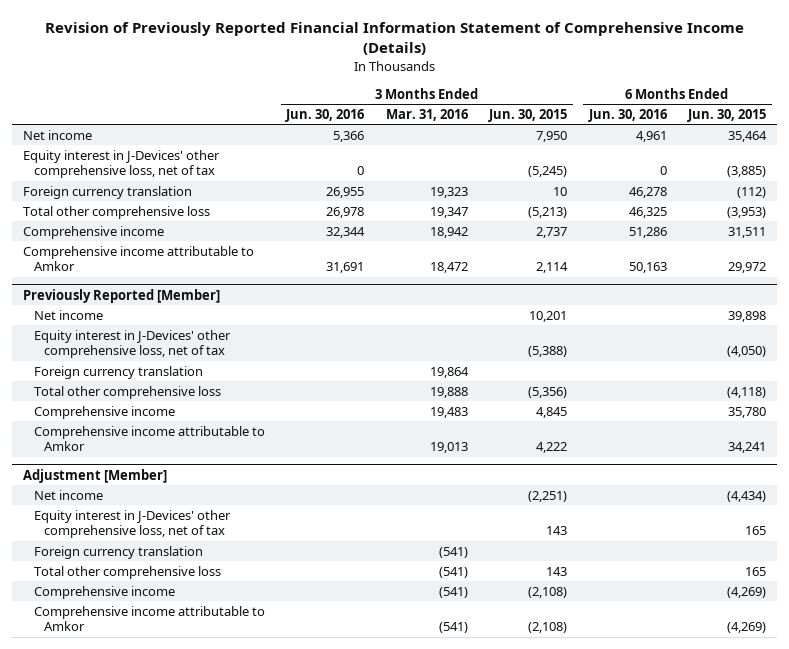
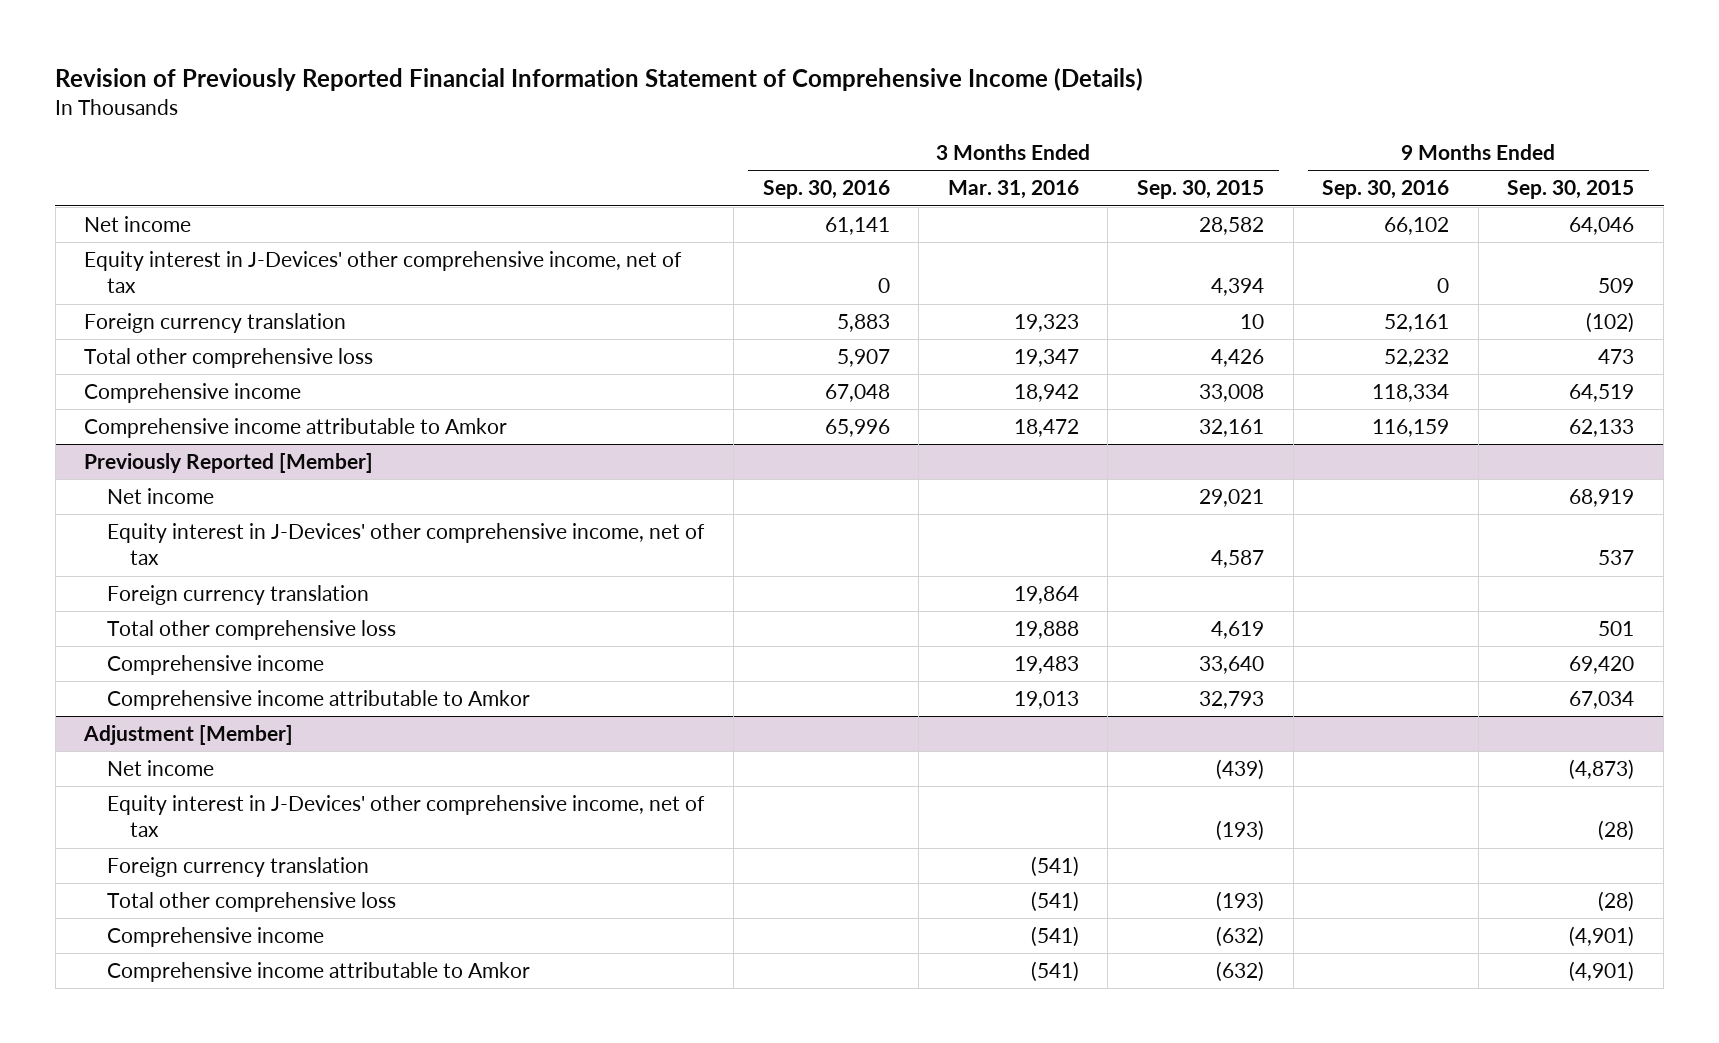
- | 3 Months Ended Jun. 30, 2016 | 3 Months Ended Mar. 31, 2016 | 3 Months Ended Jun. 30, 2015 | 6 Months Ended Jun. 30, 2016 | 6 Months Ended Jun. 30, 2015
+ | 3 Months Ended Sep. 30, 2016 | 3 Months Ended Mar. 31, 2016 | 3 Months Ended Sep. 30, 2015 | 9 Months Ended Sep. 30, 2016 | 9 Months Ended Sep. 30, 2015
- Equity interest in J-Devices' other comprehensive loss, net of tax | 0 | | (5,245) | 0 | (3,885)
+ Equity interest in J-Devices' other comprehensive income, net of tax | 0 | | 4,394 | 0 | 509
@ Previously Reported [Member]
- Equity interest in J-Devices' other comprehensive loss, net of tax | | | (5,388) | | (4,050)
+ Equity interest in J-Devices' other comprehensive income, net of tax | | | 4,587 | | 537
@ Adjustment [Member]
- Equity interest in J-Devices' other comprehensive loss, net of tax | | | 143 | | 165
+ Equity interest in J-Devices' other comprehensive income, net of tax | | | (193) | | (28)

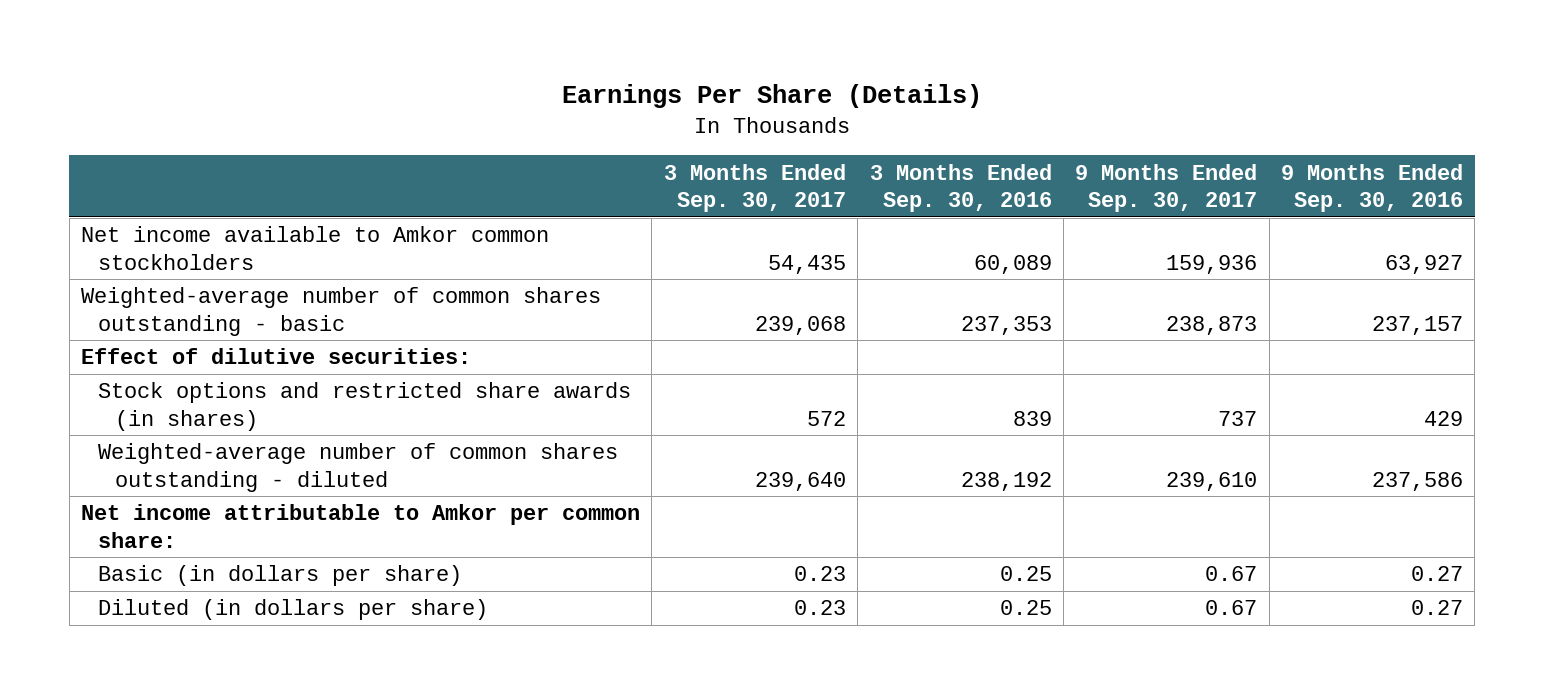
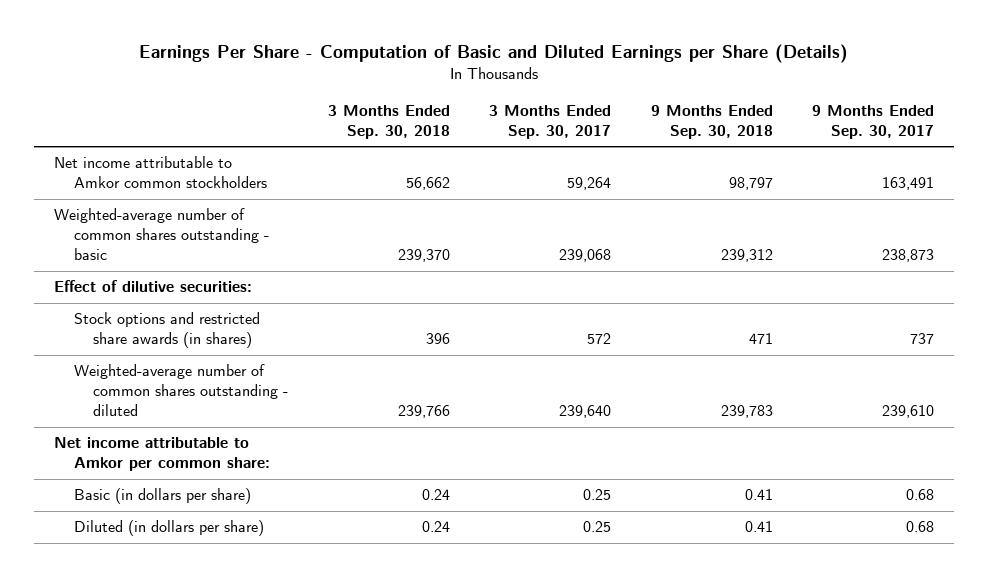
- Earnings Per Share (Details)
+ Earnings Per Share - Computation of Basic and Diluted Earnings per Share (Details)
- | 3 Months Ended Sep. 30, 2017 | 3 Months Ended Sep. 30, 2016 | 9 Months Ended Sep. 30, 2017 | 9 Months Ended Sep. 30, 2016
+ | 3 Months Ended Sep. 30, 2018 | 3 Months Ended Sep. 30, 2017 | 9 Months Ended Sep. 30, 2018 | 9 Months Ended Sep. 30, 2017
- Net income available to Amkor common stockholders | 54,435 | 60,089 | 159,936 | 63,927
+ Net income attributable to Amkor common stockholders | 56,662 | 59,264 | 98,797 | 163,491
- Basic (in dollars per share) | 0.23 | 0.25 | 0.67 | 0.27
- Diluted (in dollars per share) | 0.23 | 0.25 | 0.67 | 0.27
+ Basic (in dollars per share) | 0.24 | 0.25 | 0.41 | 0.68
+ Diluted (in dollars per share) | 0.24 | 0.25 | 0.41 | 0.68

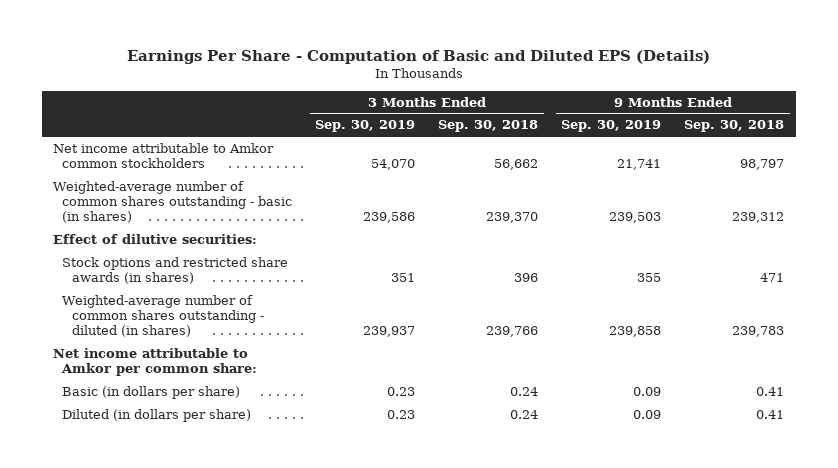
- Earnings Per Share - Computation of Basic and Diluted Earnings per Share (Details)
+ Earnings Per Share - Computation of Basic and Diluted EPS (Details)
- | 3 Months Ended Sep. 30, 2018 | 3 Months Ended Sep. 30, 2017 | 9 Months Ended Sep. 30, 2018 | 9 Months Ended Sep. 30, 2017
+ | 3 Months Ended Sep. 30, 2019 | 3 Months Ended Sep. 30, 2018 | 9 Months Ended Sep. 30, 2019 | 9 Months Ended Sep. 30, 2018
- Weighted-average number of common shares outstanding - basic | 239,370 | 239,068 | 239,312 | 238,873
+ Weighted-average number of common shares outstanding - basic (in shares) | 239,586 | 239,370 | 239,503 | 239,312
- Weighted-average number of common shares outstanding - diluted | 239,766 | 239,640 | 239,783 | 239,610
+ Weighted-average number of common shares outstanding - diluted (in shares) | 239,937 | 239,766 | 239,858 | 239,783

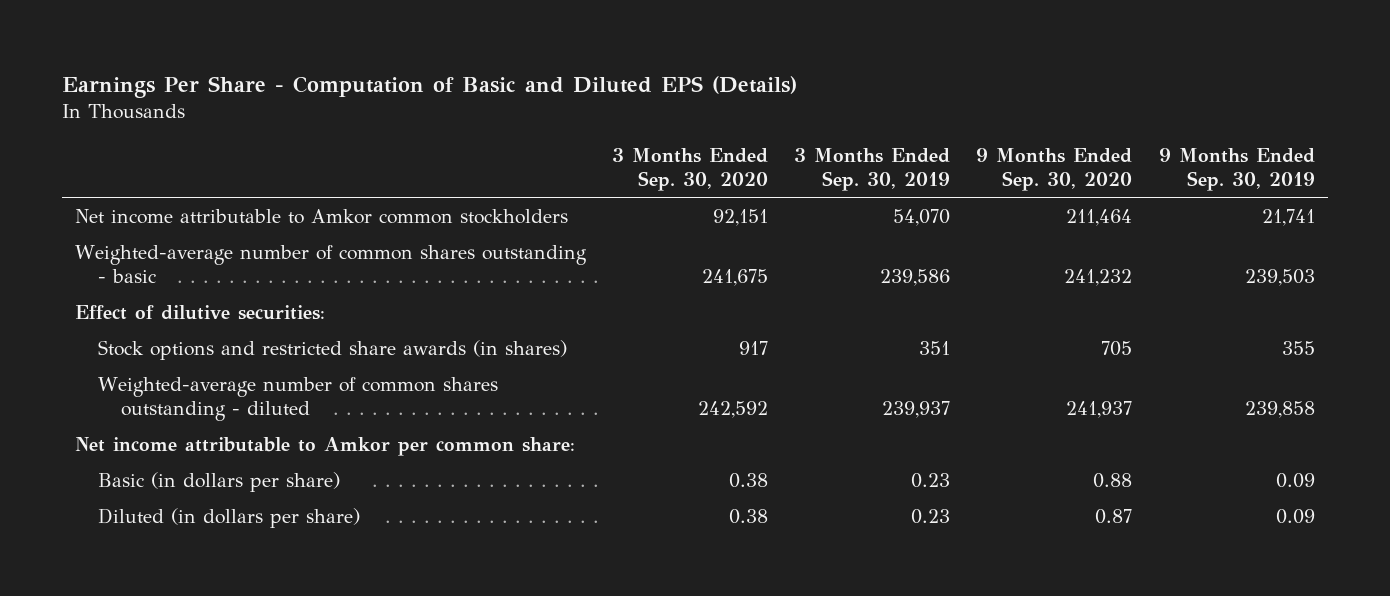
- | 3 Months Ended Sep. 30, 2019 | 3 Months Ended Sep. 30, 2018 | 9 Months Ended Sep. 30, 2019 | 9 Months Ended Sep. 30, 2018
+ | 3 Months Ended Sep. 30, 2020 | 3 Months Ended Sep. 30, 2019 | 9 Months Ended Sep. 30, 2020 | 9 Months Ended Sep. 30, 2019
- Weighted-average number of common shares outstanding - basic (in shares) | 239,586 | 239,370 | 239,503 | 239,312
+ Weighted-average number of common shares outstanding - basic | 241,675 | 239,586 | 241,232 | 239,503
- Weighted-average number of common shares outstanding - diluted (in shares) | 239,937 | 239,766 | 239,858 | 239,783
+ Weighted-average number of common shares outstanding - diluted | 242,592 | 239,937 | 241,937 | 239,858

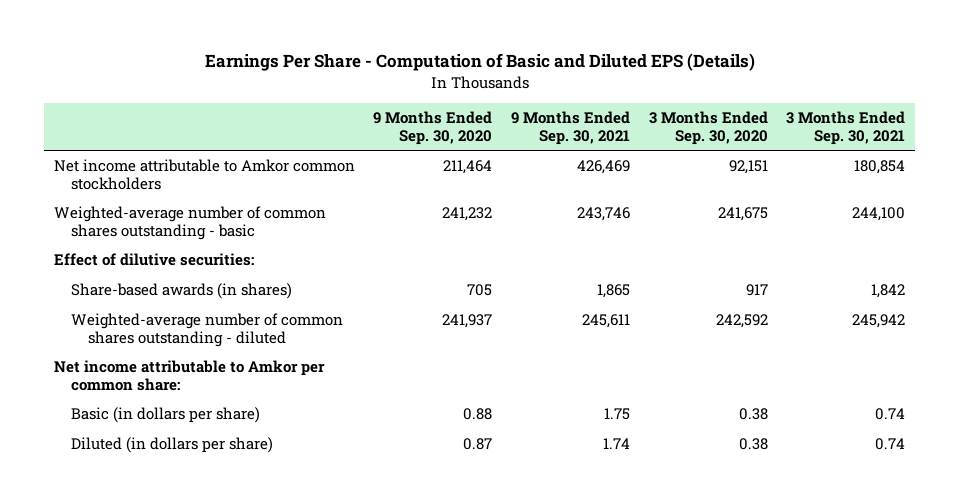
- | 3 Months Ended Sep. 30, 2020 | 3 Months Ended Sep. 30, 2019 | 9 Months Ended Sep. 30, 2020 | 9 Months Ended Sep. 30, 2019
+ | 9 Months Ended Sep. 30, 2020 | 9 Months Ended Sep. 30, 2021 | 3 Months Ended Sep. 30, 2020 | 3 Months Ended Sep. 30, 2021
- Stock options and restricted share awards (in shares) | 917 | 351 | 705 | 355
+ Share-based awards (in shares) | 705 | 1,865 | 917 | 1,842

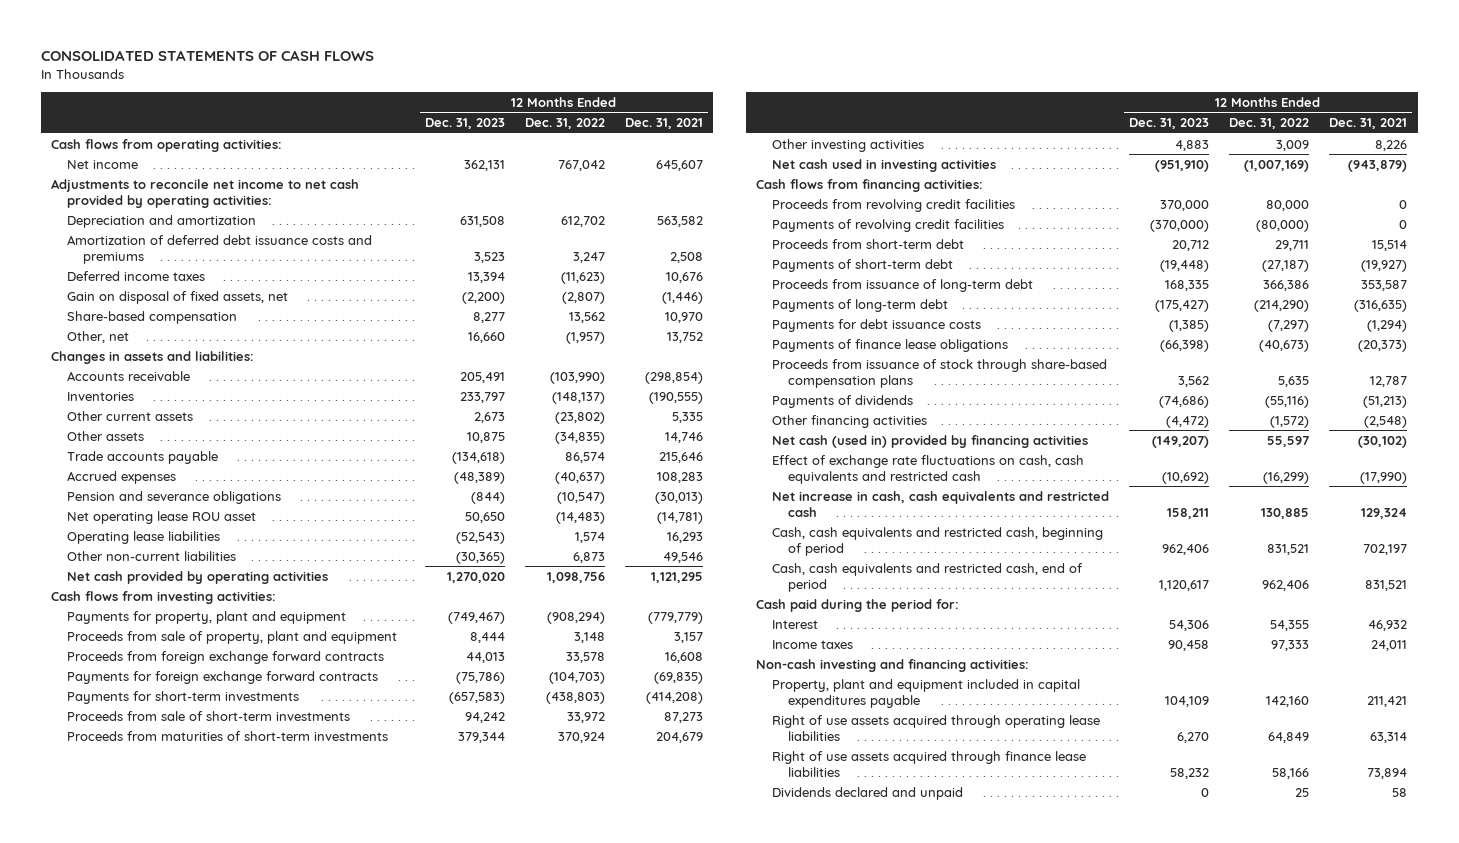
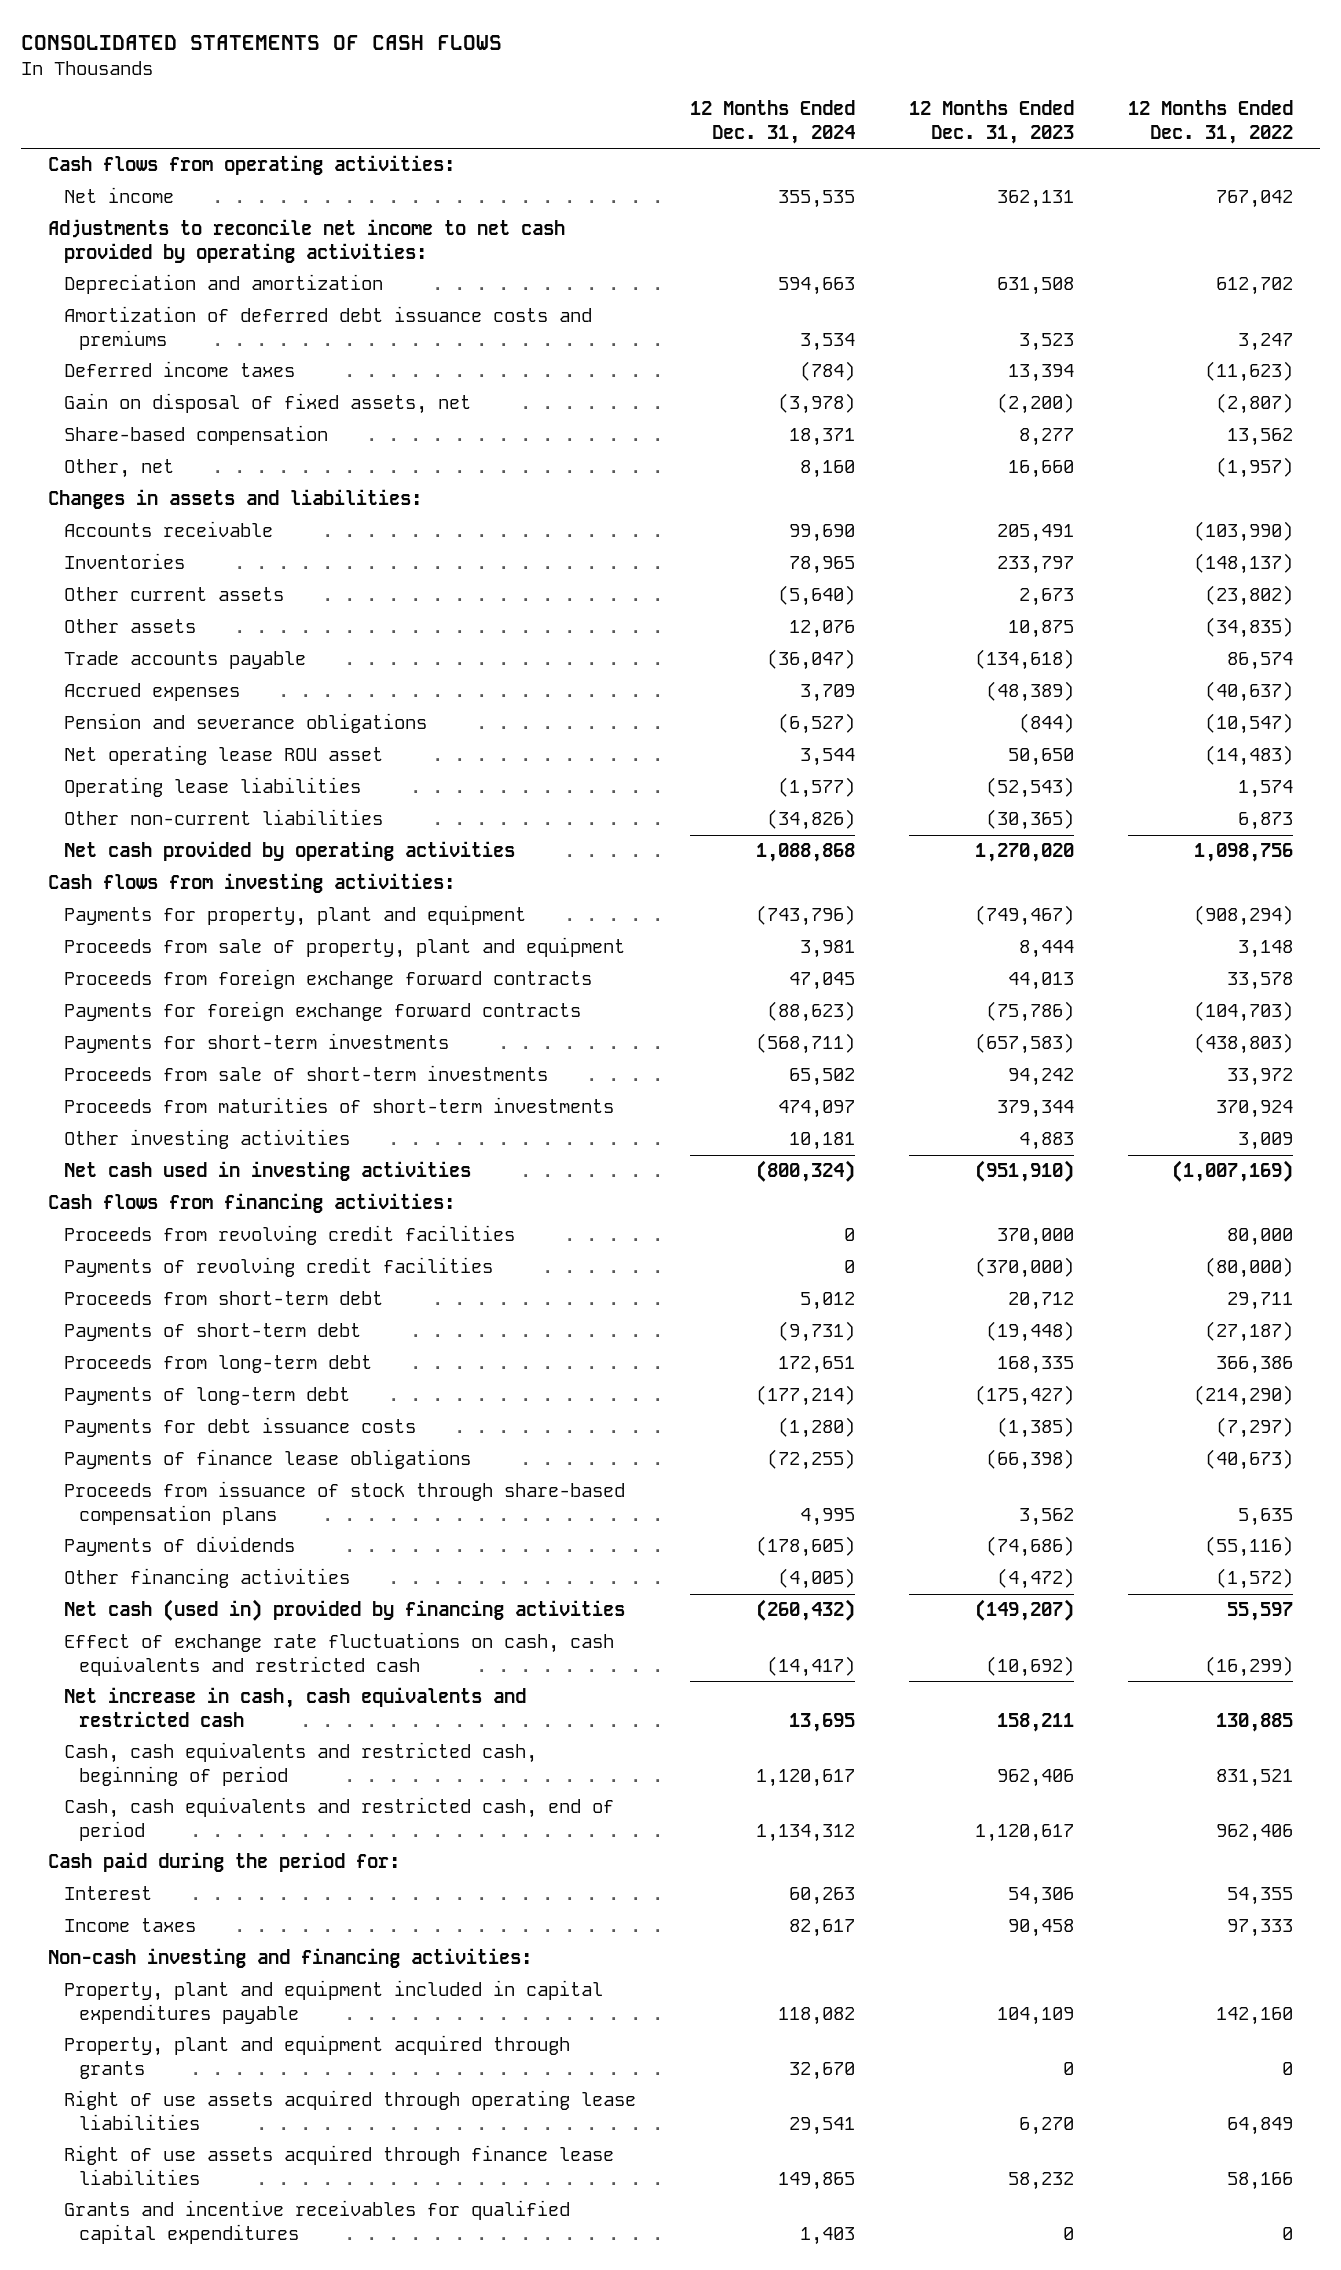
- | 12 Months Ended Dec. 31, 2023 | 12 Months Ended Dec. 31, 2022 | 12 Months Ended Dec. 31, 2021
+ | 12 Months Ended Dec. 31, 2024 | 12 Months Ended Dec. 31, 2023 | 12 Months Ended Dec. 31, 2022
- Proceeds from issuance of long-term debt | 168,335 | 366,386 | 353,587
+ Proceeds from long-term debt | 172,651 | 168,335 | 366,386
+ Property, plant and equipment acquired through grants | 32,670 | 0 | 0
- Dividends declared and unpaid | 0 | 25 | 58
+ Grants and incentive receivables for qualified capital expenditures | 1,403 | 0 | 0

